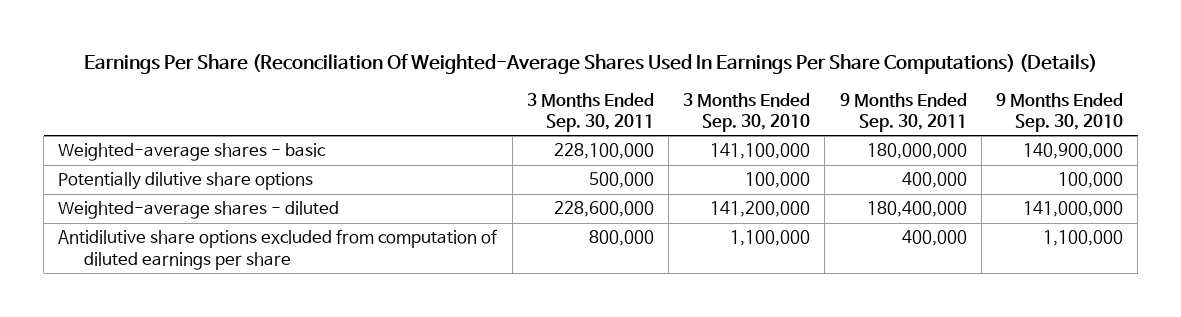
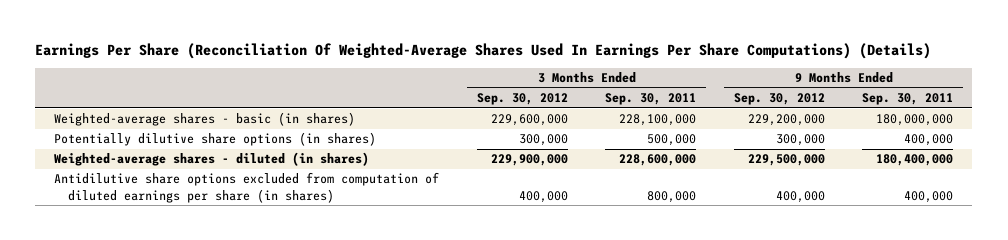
- | 3 Months Ended Sep. 30, 2011 | 3 Months Ended Sep. 30, 2010 | 9 Months Ended Sep. 30, 2011 | 9 Months Ended Sep. 30, 2010
+ | 3 Months Ended Sep. 30, 2012 | 3 Months Ended Sep. 30, 2011 | 9 Months Ended Sep. 30, 2012 | 9 Months Ended Sep. 30, 2011
- Weighted-average shares - basic | 228,100,000 | 141,100,000 | 180,000,000 | 140,900,000
- Potentially dilutive share options | 500,000 | 100,000 | 400,000 | 100,000
- Weighted-average shares - diluted | 228,600,000 | 141,200,000 | 180,400,000 | 141,000,000
- Antidilutive share options excluded from computation of diluted earnings per share | 800,000 | 1,100,000 | 400,000 | 1,100,000
+ Weighted-average shares - basic (in shares) | 229,600,000 | 228,100,000 | 229,200,000 | 180,000,000
+ Potentially dilutive share options (in shares) | 300,000 | 500,000 | 300,000 | 400,000
+ Weighted-average shares - diluted (in shares) | 229,900,000 | 228,600,000 | 229,500,000 | 180,400,000
+ Antidilutive share options excluded from computation of diluted earnings per share (in shares) | 400,000 | 800,000 | 400,000 | 400,000

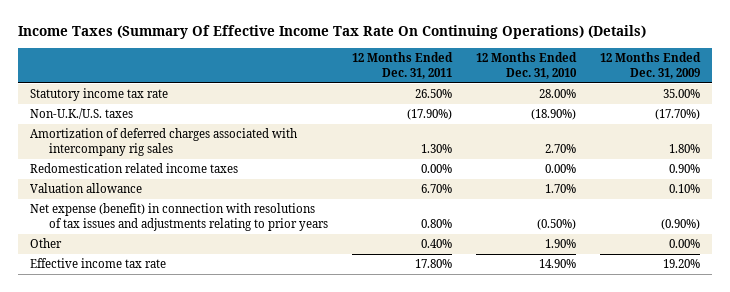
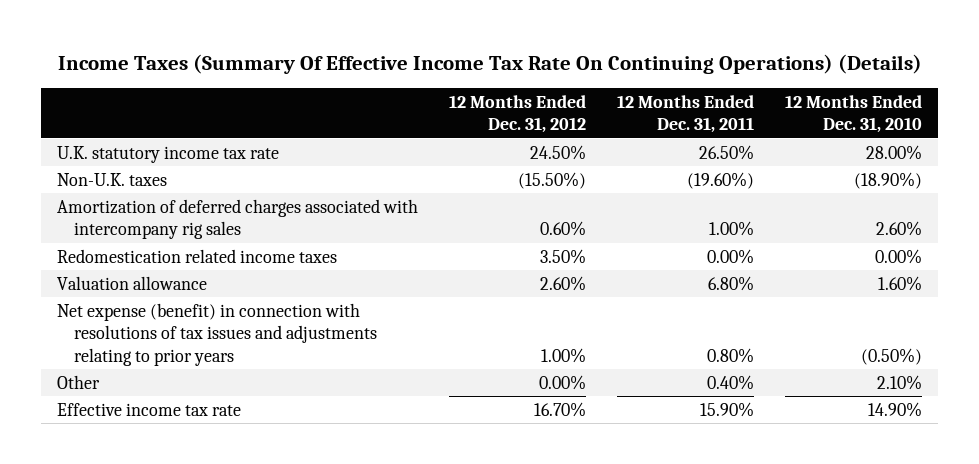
- | 12 Months Ended Dec. 31, 2011 | 12 Months Ended Dec. 31, 2010 | 12 Months Ended Dec. 31, 2009
+ | 12 Months Ended Dec. 31, 2012 | 12 Months Ended Dec. 31, 2011 | 12 Months Ended Dec. 31, 2010
- Statutory income tax rate | 26.50% | 28.00% | 35.00%
- Non-U.K./U.S. taxes | (17.90%) | (18.90%) | (17.70%)
- Amortization of deferred charges associated with intercompany rig sales | 1.30% | 2.70% | 1.80%
+ U.K. statutory income tax rate | 24.50% | 26.50% | 28.00%
+ Non-U.K. taxes | (15.50%) | (19.60%) | (18.90%)
+ Amortization of deferred charges associated with intercompany rig sales | 0.60% | 1.00% | 2.60%
- Valuation allowance | 6.70% | 1.70% | 0.10%
+ Valuation allowance | 2.60% | 6.80% | 1.60%
- Other | 0.40% | 1.90% | 0.00%
- Effective income tax rate | 17.80% | 14.90% | 19.20%
+ Other | 0.00% | 0.40% | 2.10%
+ Effective income tax rate | 16.70% | 15.90% | 14.90%

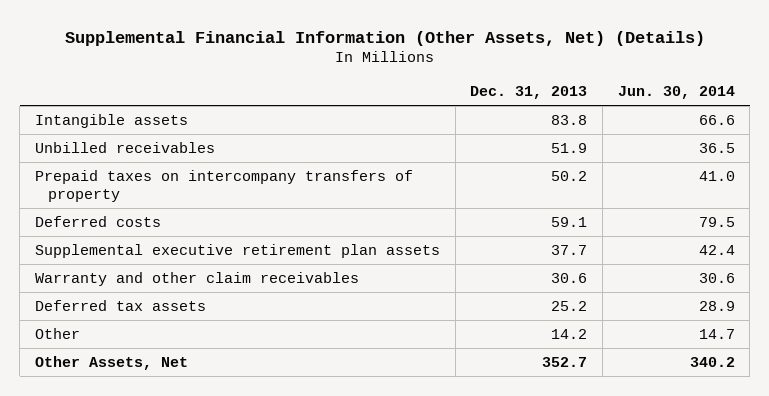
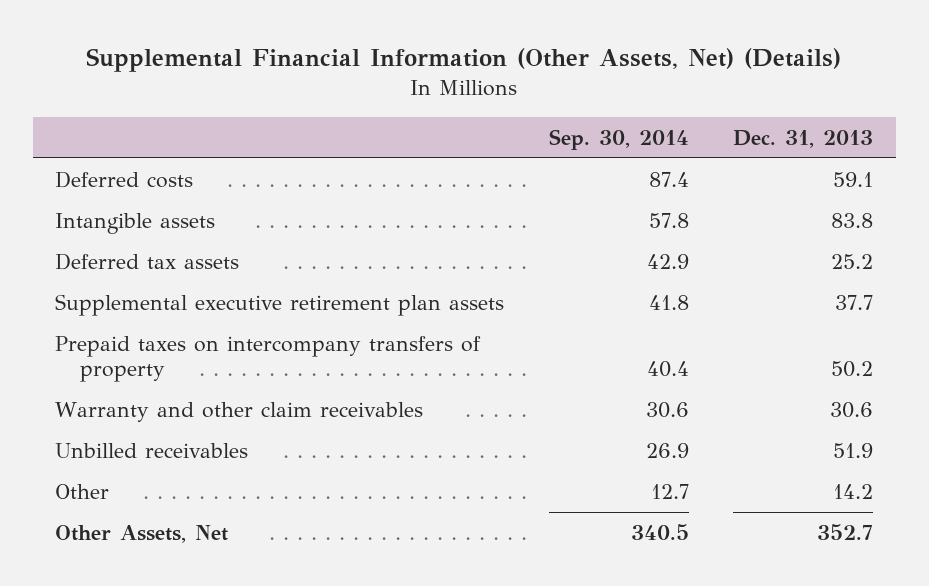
- | Dec. 31, 2013 | Jun. 30, 2014
+ | Sep. 30, 2014 | Dec. 31, 2013
moved down: Intangible assets | 57.8 | 83.8
moved up: Deferred tax assets | 42.9 | 25.2
moved down: Prepaid taxes on intercompany transfers of property | 40.4 | 50.2
moved down: Unbilled receivables | 26.9 | 51.9

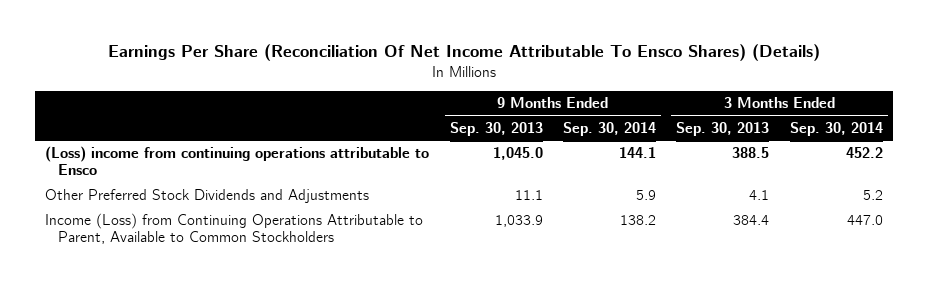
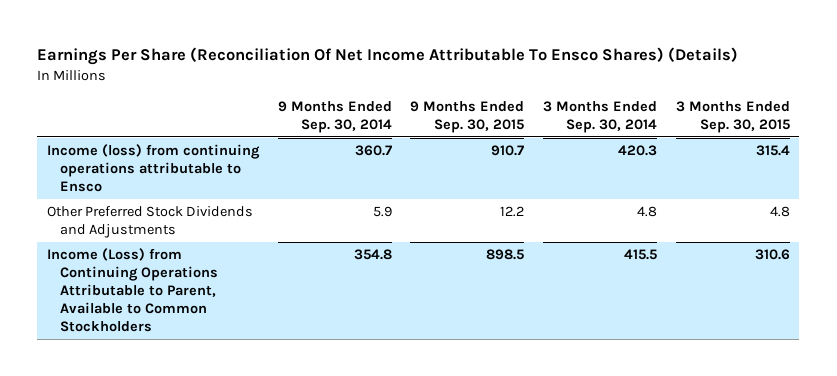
- | 9 Months Ended Sep. 30, 2013 | 9 Months Ended Sep. 30, 2014 | 3 Months Ended Sep. 30, 2013 | 3 Months Ended Sep. 30, 2014
+ | 9 Months Ended Sep. 30, 2014 | 9 Months Ended Sep. 30, 2015 | 3 Months Ended Sep. 30, 2014 | 3 Months Ended Sep. 30, 2015
- (Loss) income from continuing operations attributable to Ensco | 1,045.0 | 144.1 | 388.5 | 452.2
- Other Preferred Stock Dividends and Adjustments | 11.1 | 5.9 | 4.1 | 5.2
- Income (Loss) from Continuing Operations Attributable to Parent, Available to Common Stockholders | 1,033.9 | 138.2 | 384.4 | 447.0
+ Income (loss) from continuing operations attributable to Ensco | 360.7 | 910.7 | 420.3 | 315.4
+ Other Preferred Stock Dividends and Adjustments | 5.9 | 12.2 | 4.8 | 4.8
+ Income (Loss) from Continuing Operations Attributable to Parent, Available to Common Stockholders | 354.8 | 898.5 | 415.5 | 310.6

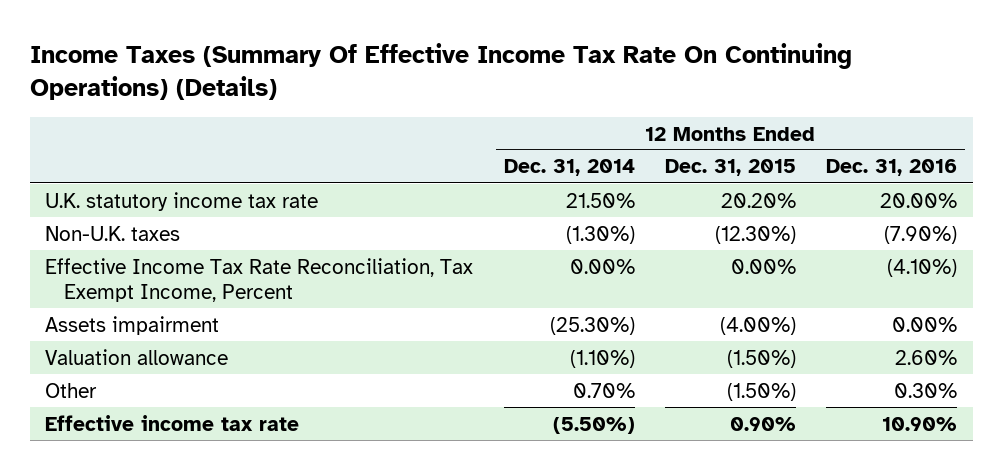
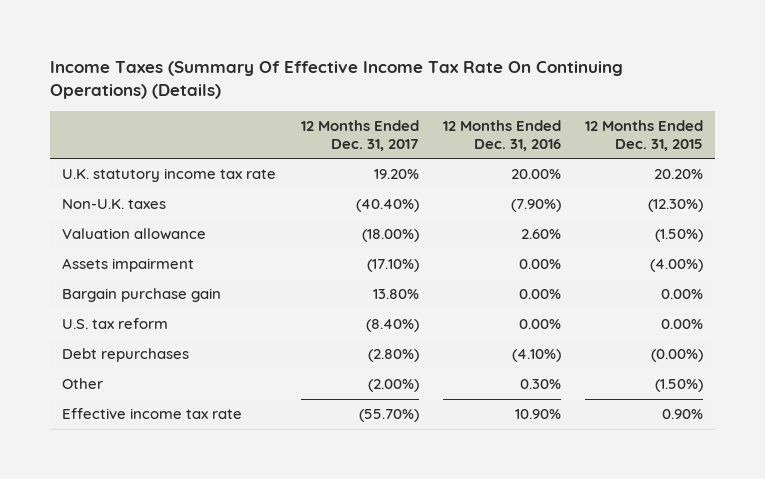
- | 12 Months Ended Dec. 31, 2014 | 12 Months Ended Dec. 31, 2015 | 12 Months Ended Dec. 31, 2016
+ | 12 Months Ended Dec. 31, 2017 | 12 Months Ended Dec. 31, 2016 | 12 Months Ended Dec. 31, 2015
- Effective Income Tax Rate Reconciliation, Tax Exempt Income, Percent | 0.00% | 0.00% | (4.10%)
moved down: Assets impairment | (17.10%) | 0.00% | (4.00%)
+ Bargain purchase gain | 13.80% | 0.00% | 0.00%
+ U.S. tax reform | (8.40%) | 0.00% | 0.00%
+ Debt repurchases | (2.80%) | (4.10%) | (0.00%)

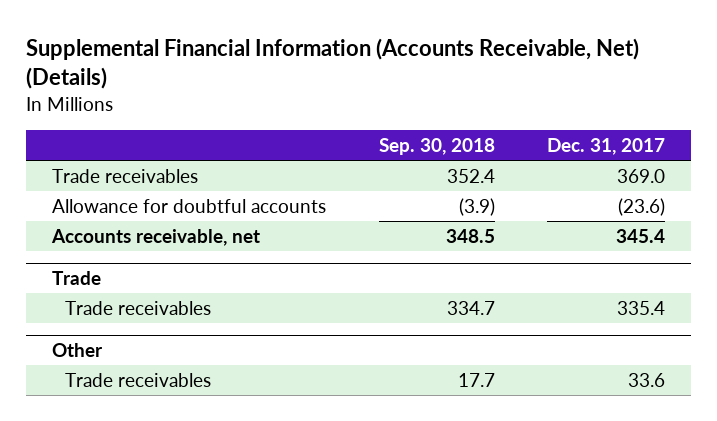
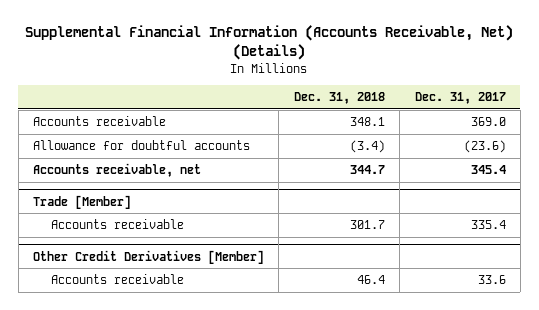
- | Sep. 30, 2018 | Dec. 31, 2017
+ | Dec. 31, 2018 | Dec. 31, 2017
- Trade receivables | 352.4 | 369.0
+ Accounts receivable | 348.1 | 369.0
- Trade
- Trade receivables | 334.7 | 335.4
- Other
- Trade receivables | 17.7 | 33.6
+ Trade [Member]
+ Accounts receivable | 301.7 | 335.4
+ Other Credit Derivatives [Member]
+ Accounts receivable | 46.4 | 33.6

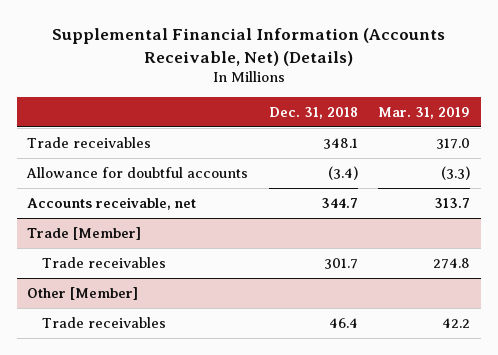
- | Dec. 31, 2018 | Dec. 31, 2017
+ | Dec. 31, 2018 | Mar. 31, 2019
- Accounts receivable | 348.1 | 369.0
+ Trade receivables | 348.1 | 317.0
@ Trade [Member]
- Accounts receivable | 301.7 | 335.4
- Other Credit Derivatives [Member]
- Accounts receivable | 46.4 | 33.6
@ Trade [Member]
+ Trade receivables | 301.7 | 274.8
+ Other [Member]
+ Trade receivables | 46.4 | 42.2

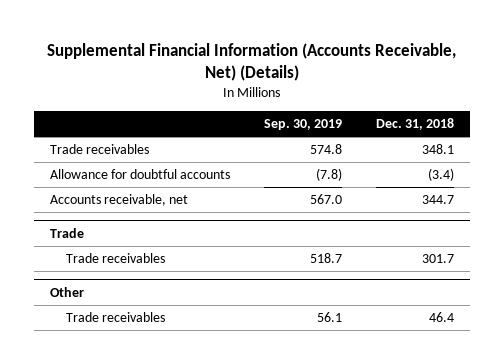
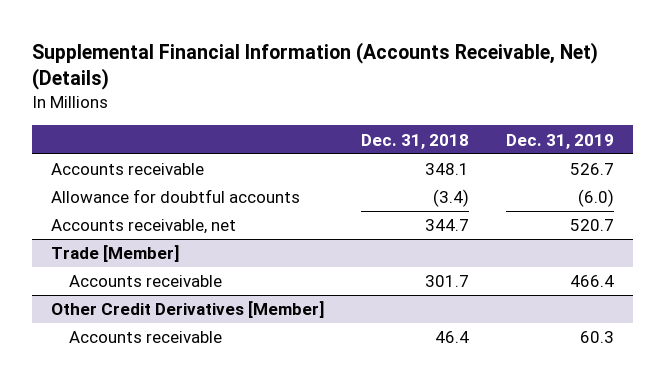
- | Sep. 30, 2019 | Dec. 31, 2018
+ | Dec. 31, 2018 | Dec. 31, 2019
- Trade receivables | 574.8 | 348.1
+ Accounts receivable | 348.1 | 526.7
- Trade
- Trade receivables | 518.7 | 301.7
- Other
- Trade receivables | 56.1 | 46.4
+ Trade [Member]
+ Accounts receivable | 301.7 | 466.4
+ Other Credit Derivatives [Member]
+ Accounts receivable | 46.4 | 60.3

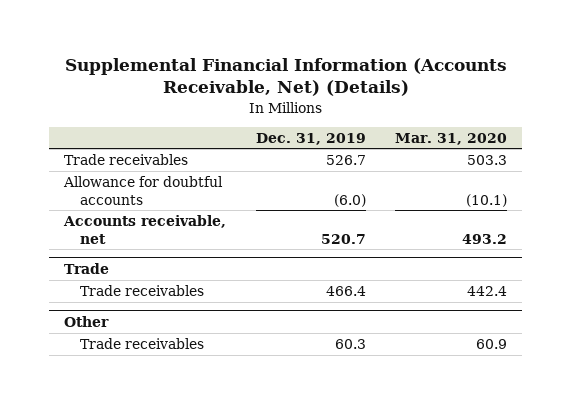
- | Dec. 31, 2018 | Dec. 31, 2019
+ | Dec. 31, 2019 | Mar. 31, 2020
- Accounts receivable | 348.1 | 526.7
+ Trade receivables | 526.7 | 503.3
- Trade [Member]
- Accounts receivable | 301.7 | 466.4
- Other Credit Derivatives [Member]
- Accounts receivable | 46.4 | 60.3
+ Trade
+ Trade receivables | 466.4 | 442.4
+ Other
+ Trade receivables | 60.3 | 60.9

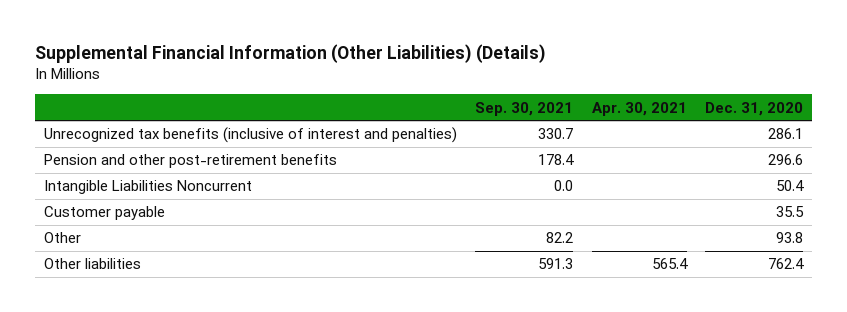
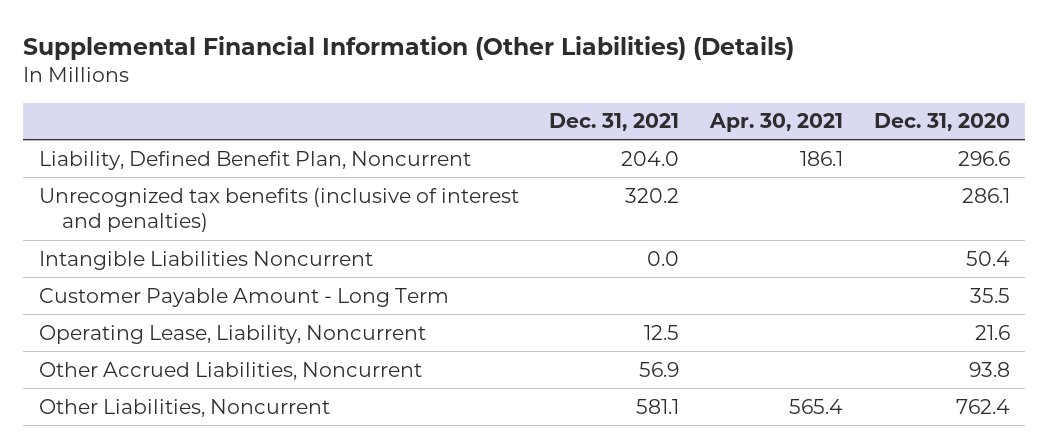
- | Sep. 30, 2021 | Apr. 30, 2021 | Dec. 31, 2020
+ | Dec. 31, 2021 | Apr. 30, 2021 | Dec. 31, 2020
+ Liability, Defined Benefit Plan, Noncurrent | 204.0 | 186.1 | 296.6
- Pension and other post-retirement benefits | 178.4 | | 296.6
- Customer payable | | | 35.5
- Other | 82.2 | | 93.8
- Other liabilities | 591.3 | 565.4 | 762.4
+ Customer Payable Amount - Long Term | | | 35.5
+ Operating Lease, Liability, Noncurrent | 12.5 | | 21.6
+ Other Accrued Liabilities, Noncurrent | 56.9 | | 93.8
+ Other Liabilities, Noncurrent | 581.1 | 565.4 | 762.4

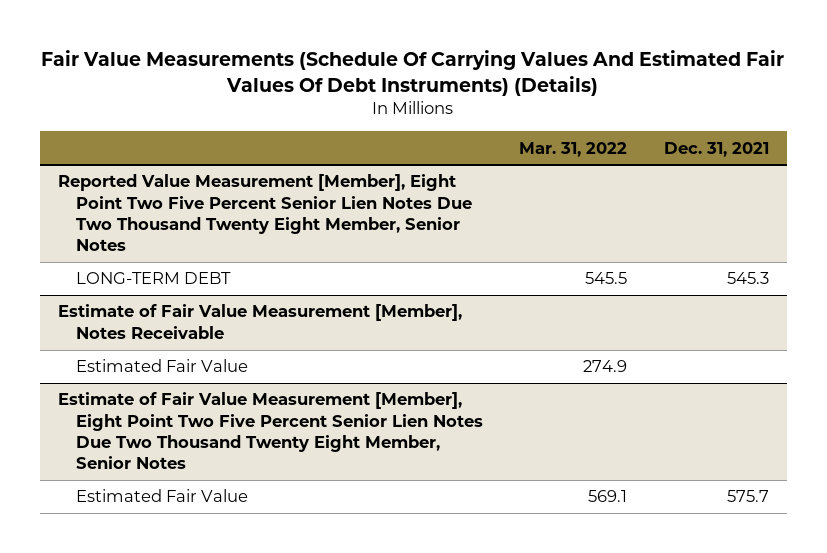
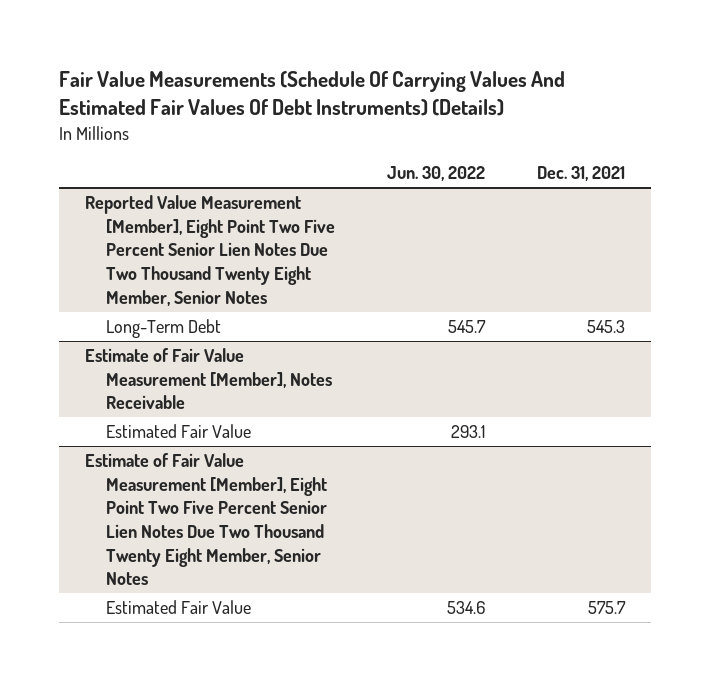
- | Mar. 31, 2022 | Dec. 31, 2021
+ | Jun. 30, 2022 | Dec. 31, 2021
@ Reported Value Measurement [Member], Eight Point Two Five Percent Senior Lien Notes Due Two Thousand Twenty Eight Member, Senior Notes
- LONG-TERM DEBT | 545.5 | 545.3
+ Long-Term Debt | 545.7 | 545.3

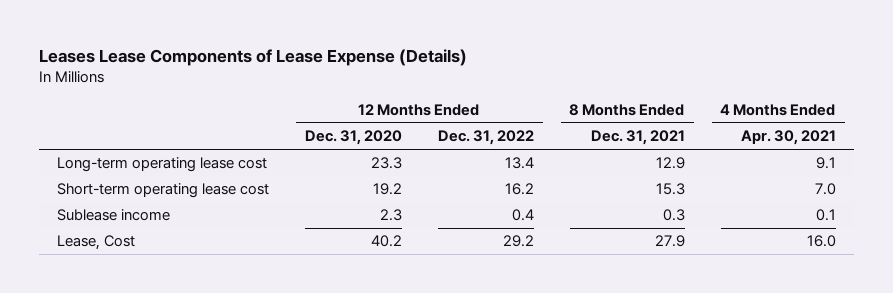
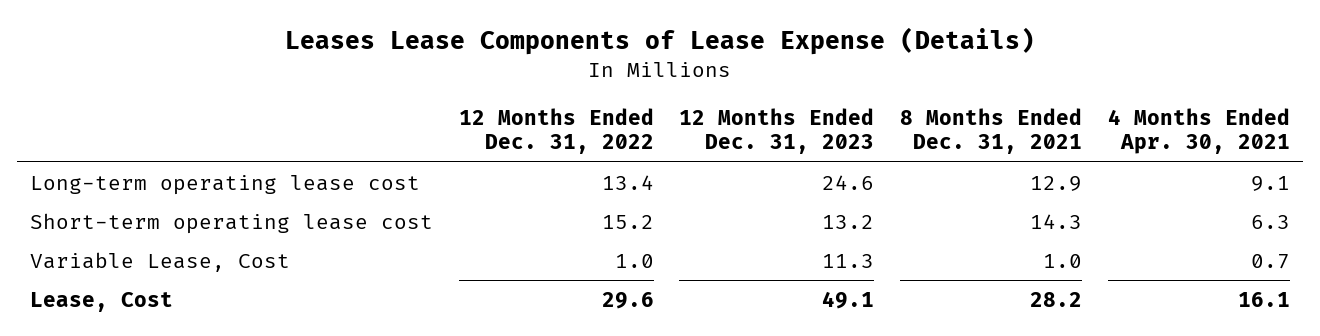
- | 12 Months Ended Dec. 31, 2020 | 12 Months Ended Dec. 31, 2022 | 8 Months Ended Dec. 31, 2021 | 4 Months Ended Apr. 30, 2021
+ | 12 Months Ended Dec. 31, 2022 | 12 Months Ended Dec. 31, 2023 | 8 Months Ended Dec. 31, 2021 | 4 Months Ended Apr. 30, 2021
- Short-term operating lease cost | 19.2 | 16.2 | 15.3 | 7.0
- Sublease income | 2.3 | 0.4 | 0.3 | 0.1
- Lease, Cost | 40.2 | 29.2 | 27.9 | 16.0
+ Short-term operating lease cost | 15.2 | 13.2 | 14.3 | 6.3
+ Variable Lease, Cost | 1.0 | 11.3 | 1.0 | 0.7
+ Lease, Cost | 29.6 | 49.1 | 28.2 | 16.1

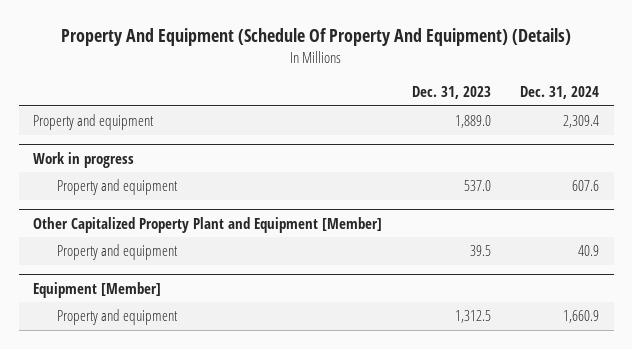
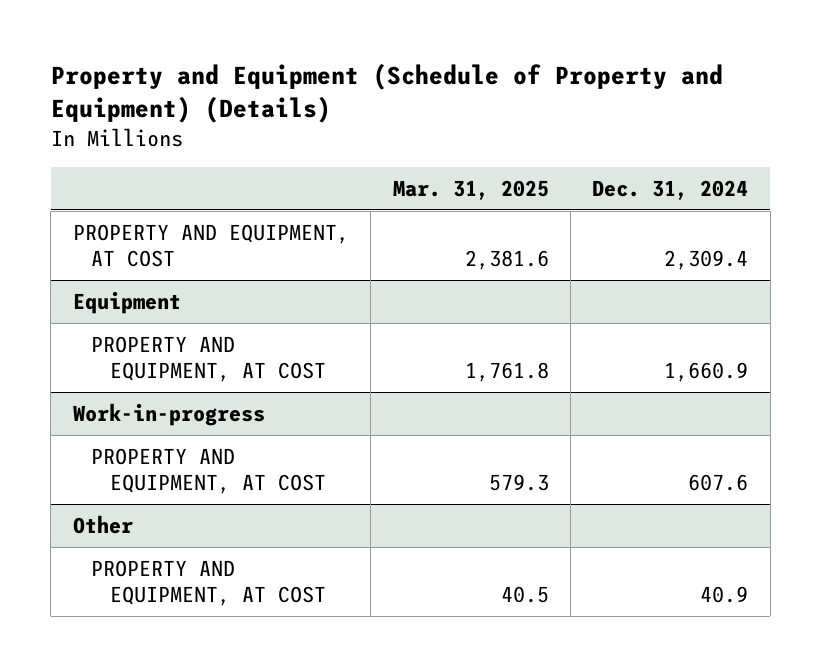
- Property And Equipment (Schedule Of Property And Equipment) (Details)
+ Property and Equipment (Schedule of Property and Equipment) (Details)
- | Dec. 31, 2023 | Dec. 31, 2024
+ | Mar. 31, 2025 | Dec. 31, 2024
- Property and equipment | 1,889.0 | 2,309.4
- Work in progress
- Property and equipment | 537.0 | 607.6
- Other Capitalized Property Plant and Equipment [Member]
- Property and equipment | 39.5 | 40.9
- Equipment [Member]
- Property and equipment | 1,312.5 | 1,660.9
+ PROPERTY AND EQUIPMENT, AT COST | 2,381.6 | 2,309.4
+ Equipment
+ PROPERTY AND EQUIPMENT, AT COST | 1,761.8 | 1,660.9
+ Work-in-progress
+ PROPERTY AND EQUIPMENT, AT COST | 579.3 | 607.6
+ Other
+ PROPERTY AND EQUIPMENT, AT COST | 40.5 | 40.9

